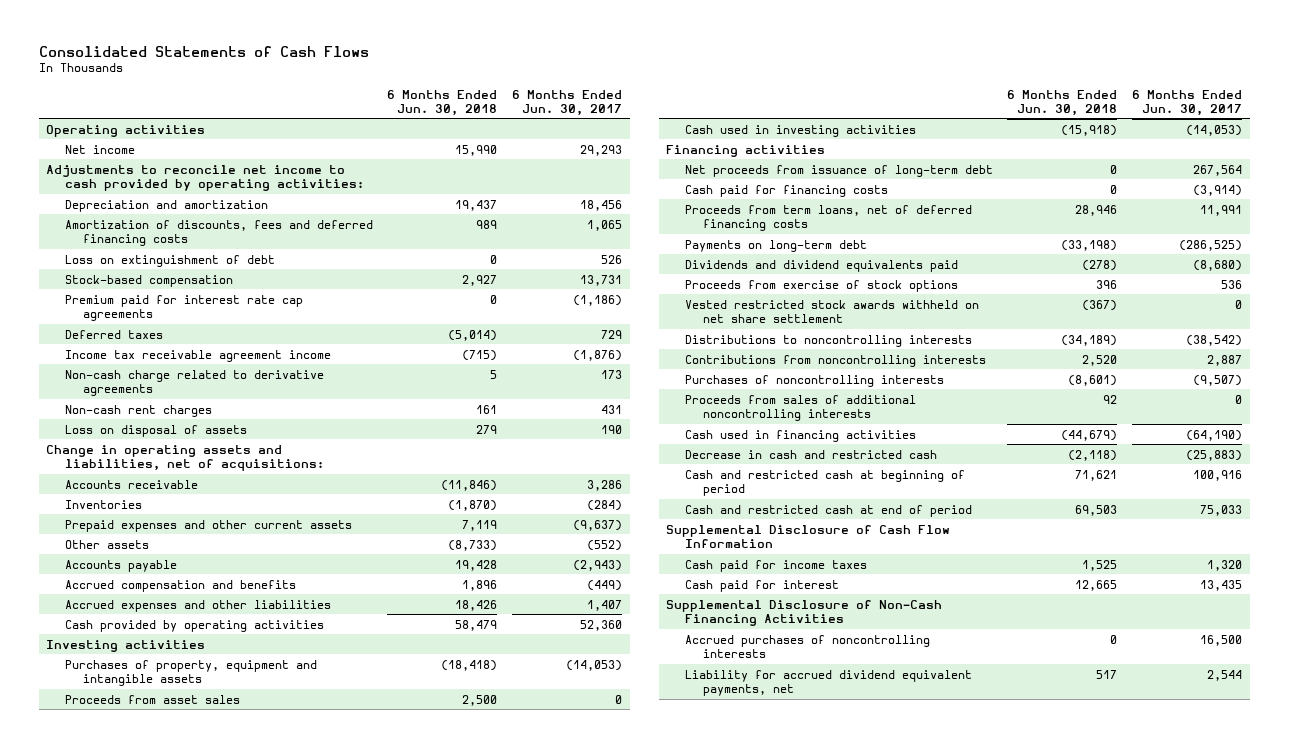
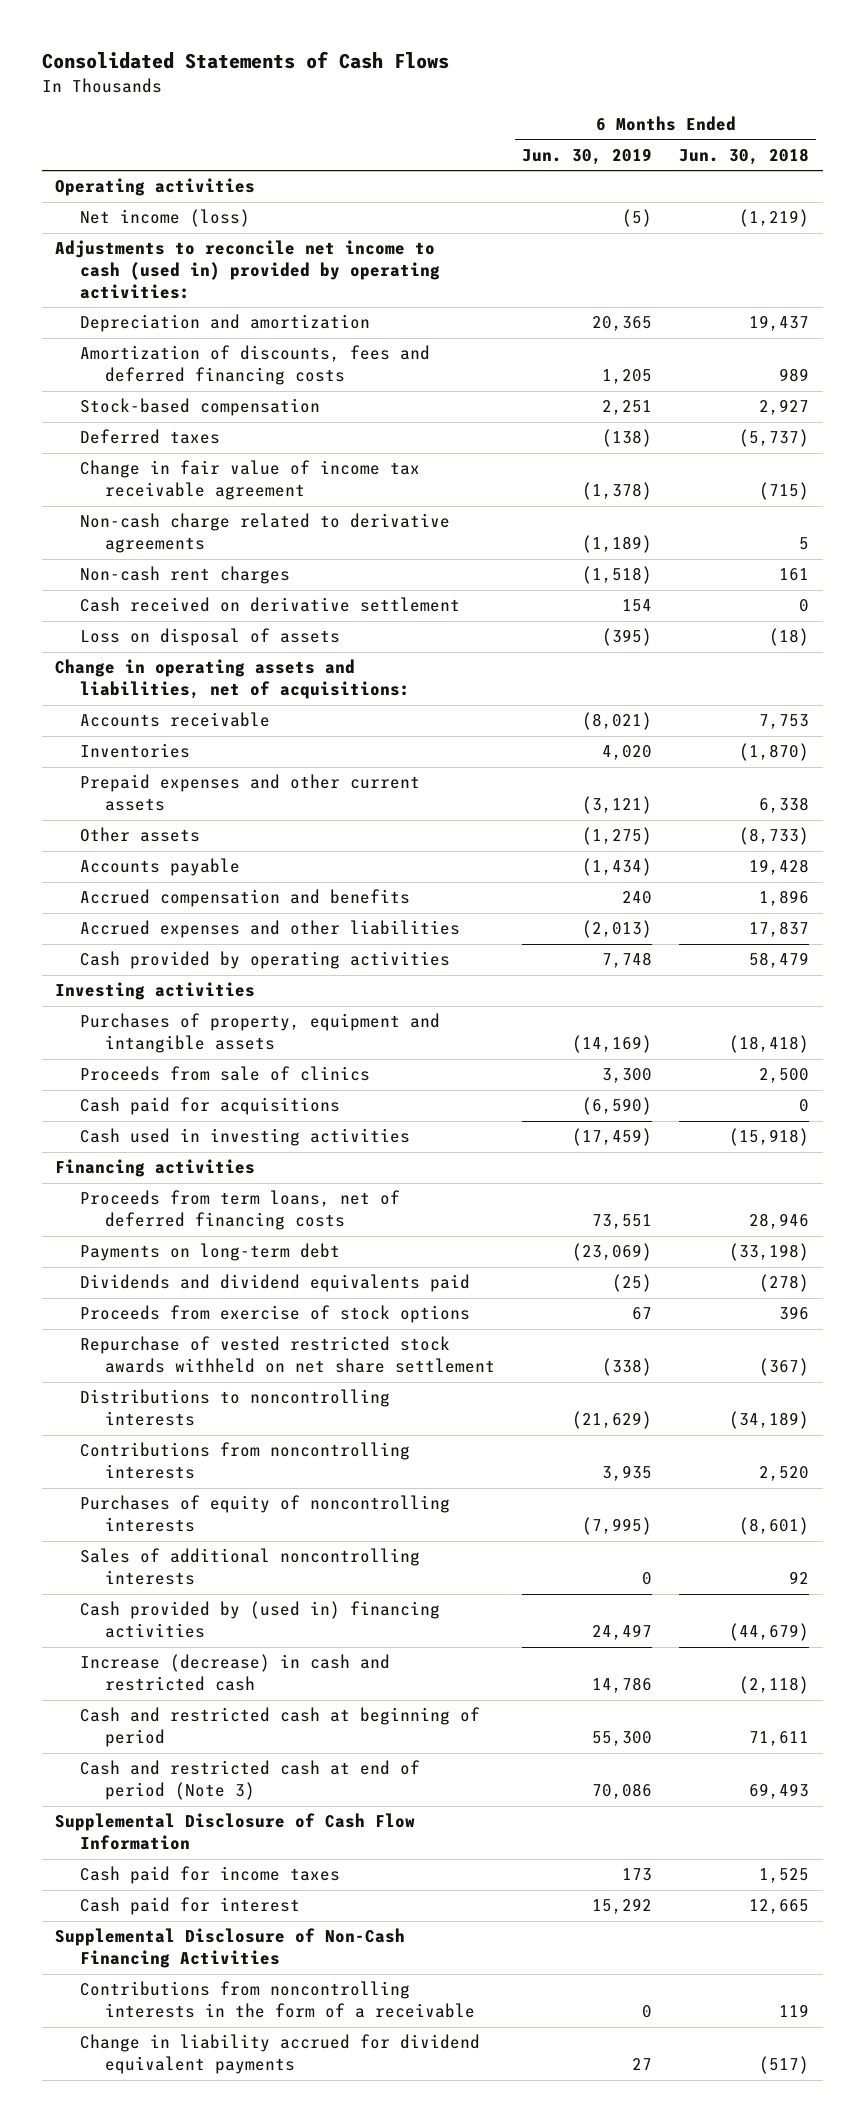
- | 6 Months Ended Jun. 30, 2018 | 6 Months Ended Jun. 30, 2017
+ | 6 Months Ended Jun. 30, 2019 | 6 Months Ended Jun. 30, 2018
- Net income | 15,990 | 29,293
- Adjustments to reconcile net income to cash provided by operating activities:
+ Net income (loss) | (5) | (1,219)
+ Adjustments to reconcile net income to cash (used in) provided by operating activities:
- Loss on extinguishment of debt | 0 | 526
- Premium paid for interest rate cap agreements | 0 | (1,186)
- Deferred taxes | (5,014) | 729
- Income tax receivable agreement income | (715) | (1,876)
+ Deferred taxes | (138) | (5,737)
+ Change in fair value of income tax receivable agreement | (1,378) | (715)
- Loss on disposal of assets | 279 | 190
+ Cash received on derivative settlement | 154 | 0
+ Loss on disposal of assets | (395) | (18)
- Accounts receivable | (11,846) | 3,286
+ Accounts receivable | (8,021) | 7,753
- Prepaid expenses and other current assets | 7,119 | (9,637)
+ Prepaid expenses and other current assets | (3,121) | 6,338
- Accrued expenses and other liabilities | 18,426 | 1,407
+ Accrued expenses and other liabilities | (2,013) | 17,837
- Proceeds from asset sales | 2,500 | 0
+ Proceeds from sale of clinics | 3,300 | 2,500
+ Cash paid for acquisitions | (6,590) | 0
- Net proceeds from issuance of long-term debt | 0 | 267,564
- Cash paid for financing costs | 0 | (3,914)
- Vested restricted stock awards withheld on net share settlement | (367) | 0
+ Repurchase of vested restricted stock awards withheld on net share settlement | (338) | (367)
- Purchases of noncontrolling interests | (8,601) | (9,507)
- Proceeds from sales of additional noncontrolling interests | 92 | 0
- Cash used in financing activities | (44,679) | (64,190)
- Decrease in cash and restricted cash | (2,118) | (25,883)
- Cash and restricted cash at beginning of period | 71,621 | 100,916
- Cash and restricted cash at end of period | 69,503 | 75,033
+ Purchases of equity of noncontrolling interests | (7,995) | (8,601)
+ Sales of additional noncontrolling interests | 0 | 92
+ Cash provided by (used in) financing activities | 24,497 | (44,679)
+ Increase (decrease) in cash and restricted cash | 14,786 | (2,118)
+ Cash and restricted cash at beginning of period | 55,300 | 71,611
+ Cash and restricted cash at end of period (Note 3) | 70,086 | 69,493
- Accrued purchases of noncontrolling interests | 0 | 16,500
- Liability for accrued dividend equivalent payments, net | 517 | 2,544
+ Contributions from noncontrolling interests in the form of a receivable | 0 | 119
+ Change in liability accrued for dividend equivalent payments | 27 | (517)

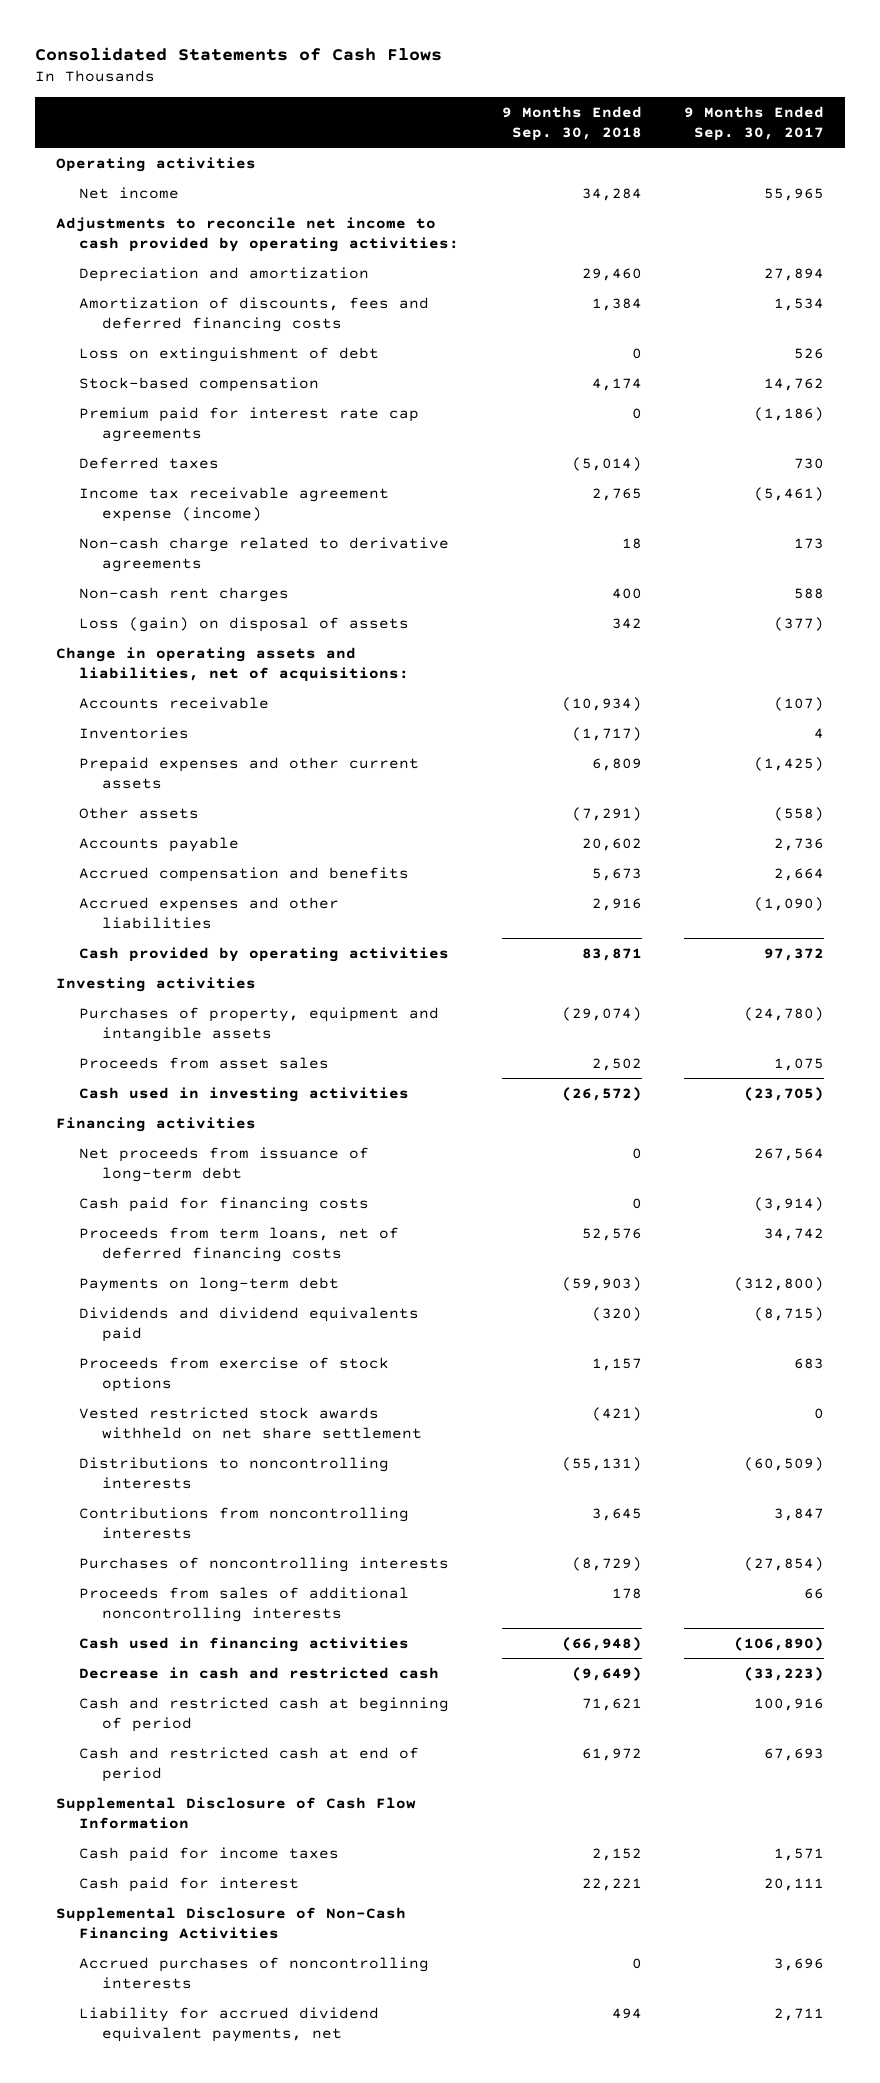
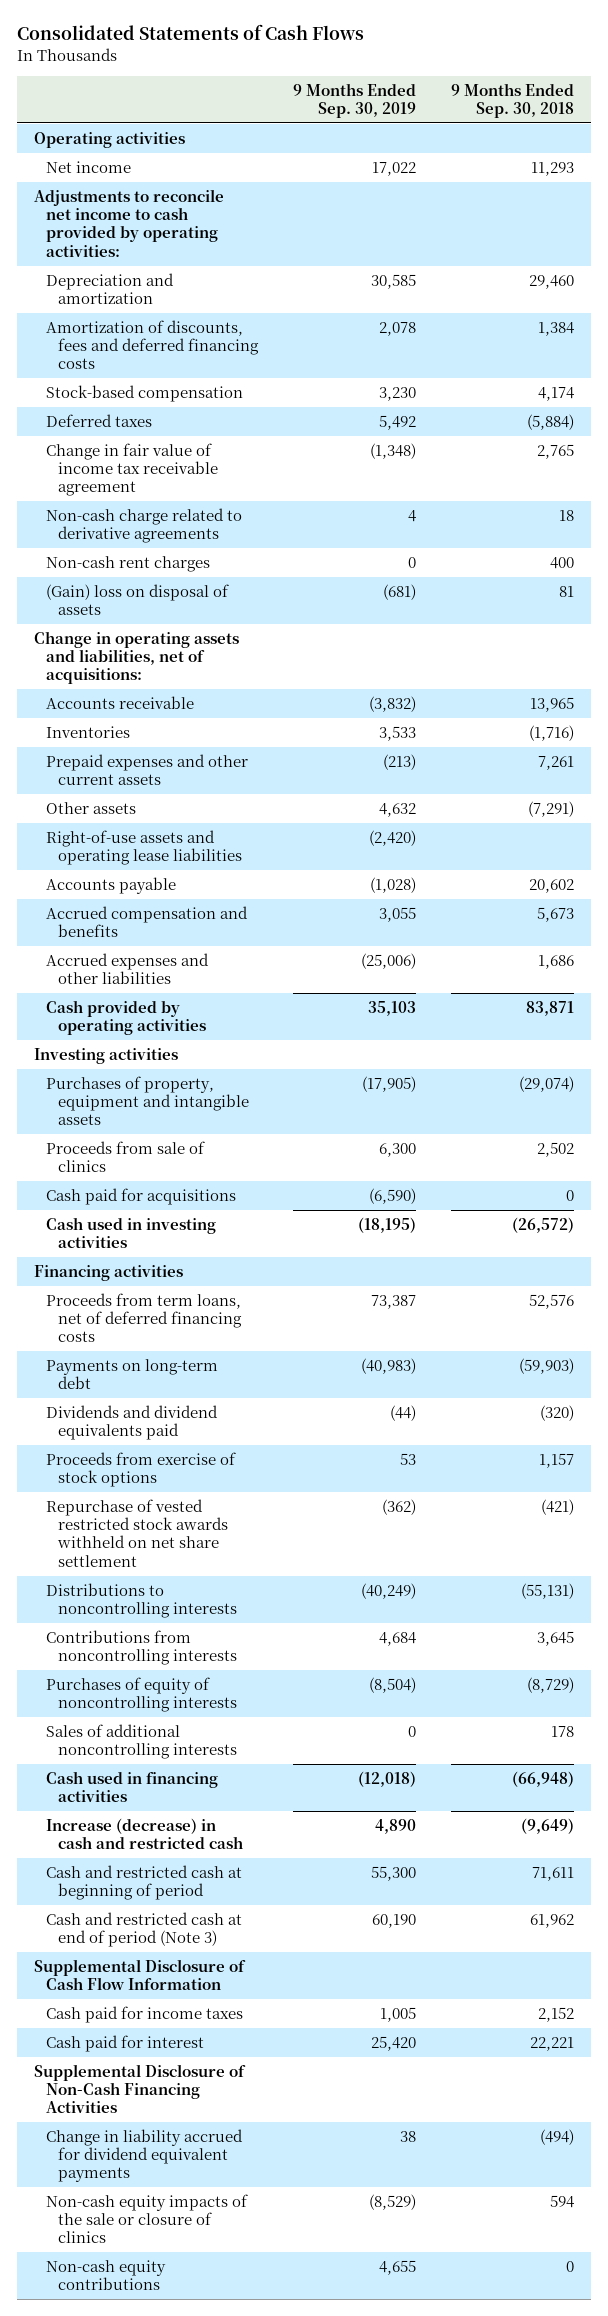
- | 9 Months Ended Sep. 30, 2018 | 9 Months Ended Sep. 30, 2017
+ | 9 Months Ended Sep. 30, 2019 | 9 Months Ended Sep. 30, 2018
- Net income | 34,284 | 55,965
+ Net income | 17,022 | 11,293
- Loss on extinguishment of debt | 0 | 526
- Premium paid for interest rate cap agreements | 0 | (1,186)
- Deferred taxes | (5,014) | 730
- Income tax receivable agreement expense (income) | 2,765 | (5,461)
+ Deferred taxes | 5,492 | (5,884)
+ Change in fair value of income tax receivable agreement | (1,348) | 2,765
- Loss (gain) on disposal of assets | 342 | (377)
+ (Gain) loss on disposal of assets | (681) | 81
- Accounts receivable | (10,934) | (107)
- Inventories | (1,717) | 4
- Prepaid expenses and other current assets | 6,809 | (1,425)
+ Accounts receivable | (3,832) | 13,965
+ Inventories | 3,533 | (1,716)
+ Prepaid expenses and other current assets | (213) | 7,261
+ Right-of-use assets and operating lease liabilities | (2,420) |
- Accrued expenses and other liabilities | 2,916 | (1,090)
+ Accrued expenses and other liabilities | (25,006) | 1,686
- Proceeds from asset sales | 2,502 | 1,075
+ Proceeds from sale of clinics | 6,300 | 2,502
+ Cash paid for acquisitions | (6,590) | 0
- Net proceeds from issuance of long-term debt | 0 | 267,564
- Cash paid for financing costs | 0 | (3,914)
- Vested restricted stock awards withheld on net share settlement | (421) | 0
+ Repurchase of vested restricted stock awards withheld on net share settlement | (362) | (421)
- Purchases of noncontrolling interests | (8,729) | (27,854)
- Proceeds from sales of additional noncontrolling interests | 178 | 66
+ Purchases of equity of noncontrolling interests | (8,504) | (8,729)
+ Sales of additional noncontrolling interests | 0 | 178
- Decrease in cash and restricted cash | (9,649) | (33,223)
- Cash and restricted cash at beginning of period | 71,621 | 100,916
- Cash and restricted cash at end of period | 61,972 | 67,693
+ Increase (decrease) in cash and restricted cash | 4,890 | (9,649)
+ Cash and restricted cash at beginning of period | 55,300 | 71,611
+ Cash and restricted cash at end of period (Note 3) | 60,190 | 61,962
- Accrued purchases of noncontrolling interests | 0 | 3,696
- Liability for accrued dividend equivalent payments, net | 494 | 2,711
+ Change in liability accrued for dividend equivalent payments | 38 | (494)
+ Non-cash equity impacts of the sale or closure of clinics | (8,529) | 594
+ Non-cash equity contributions | 4,655 | 0

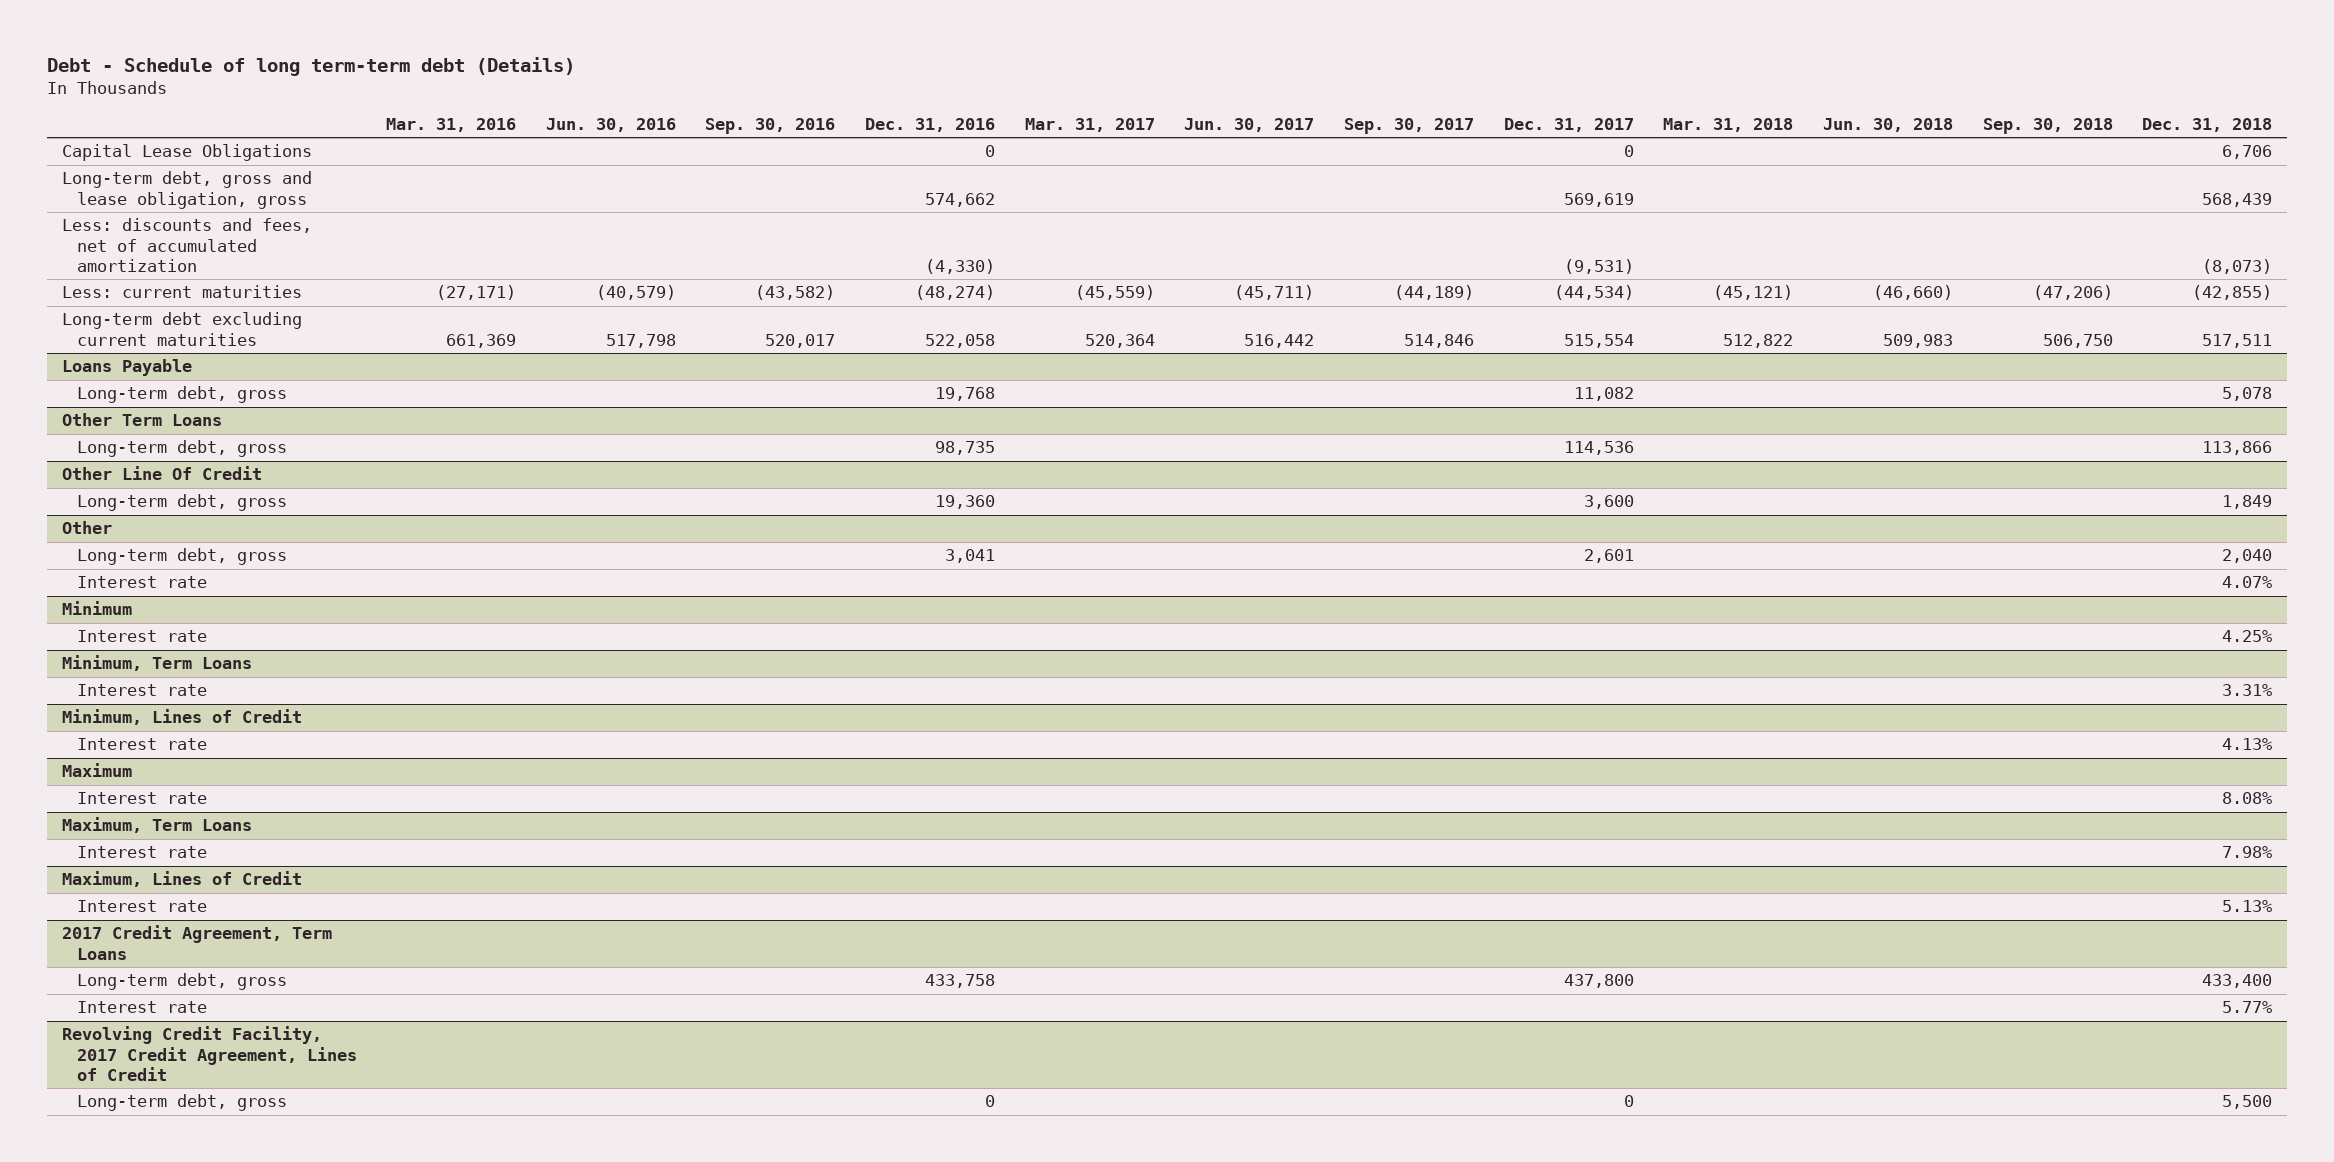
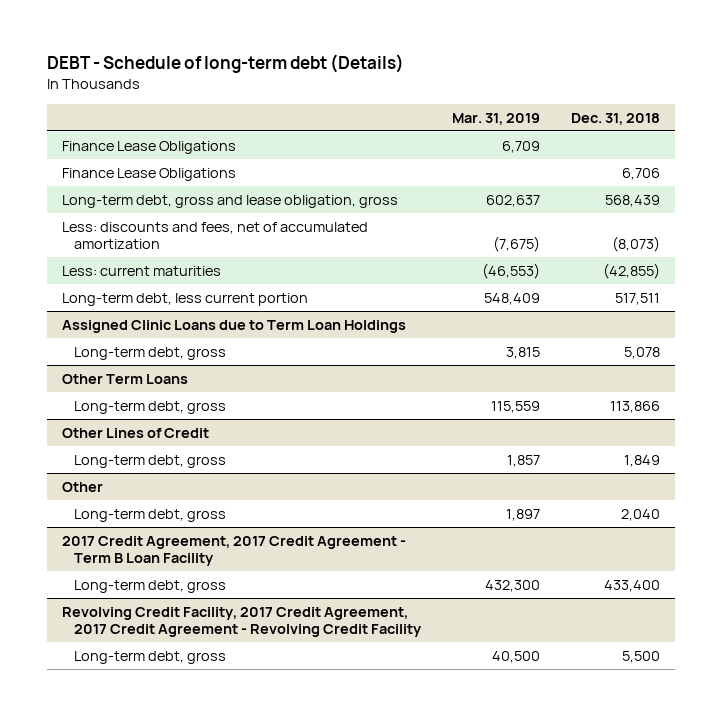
- Debt - Schedule of long term-term debt (Details)
+ DEBT - Schedule of long-term debt (Details)
- | Mar. 31, 2016 | Jun. 30, 2016 | Sep. 30, 2016 | Dec. 31, 2016 | Mar. 31, 2017 | Jun. 30, 2017 | Sep. 30, 2017 | Dec. 31, 2017 | Mar. 31, 2018 | Jun. 30, 2018 | Sep. 30, 2018 | Dec. 31, 2018
+ | Mar. 31, 2019 | Dec. 31, 2018
- Capital Lease Obligations | | | | 0 | | | | 0 | | | | 6,706
+ Finance Lease Obligations | 6,709 |
+ Finance Lease Obligations | | 6,706
- Long-term debt excluding current maturities | 661,369 | 517,798 | 520,017 | 522,058 | 520,364 | 516,442 | 514,846 | 515,554 | 512,822 | 509,983 | 506,750 | 517,511
- Loans Payable
+ Long-term debt, less current portion | 548,409 | 517,511
+ Assigned Clinic Loans due to Term Loan Holdings
- Other Line Of Credit
+ Other Lines of Credit
@ Other
- Interest rate | | | | | | | | | | | | 4.07%
- Minimum
- Interest rate | | | | | | | | | | | | 4.25%
- Minimum, Term Loans
- Interest rate | | | | | | | | | | | | 3.31%
- Minimum, Lines of Credit
- Interest rate | | | | | | | | | | | | 4.13%
- Maximum
- Interest rate | | | | | | | | | | | | 8.08%
- Maximum, Term Loans
- Interest rate | | | | | | | | | | | | 7.98%
- Maximum, Lines of Credit
- Interest rate | | | | | | | | | | | | 5.13%
- 2017 Credit Agreement, Term Loans
+ 2017 Credit Agreement, 2017 Credit Agreement - Term B Loan Facility
- Interest rate | | | | | | | | | | | | 5.77%
- Revolving Credit Facility, 2017 Credit Agreement, Lines of Credit
+ Revolving Credit Facility, 2017 Credit Agreement, 2017 Credit Agreement - Revolving Credit Facility

